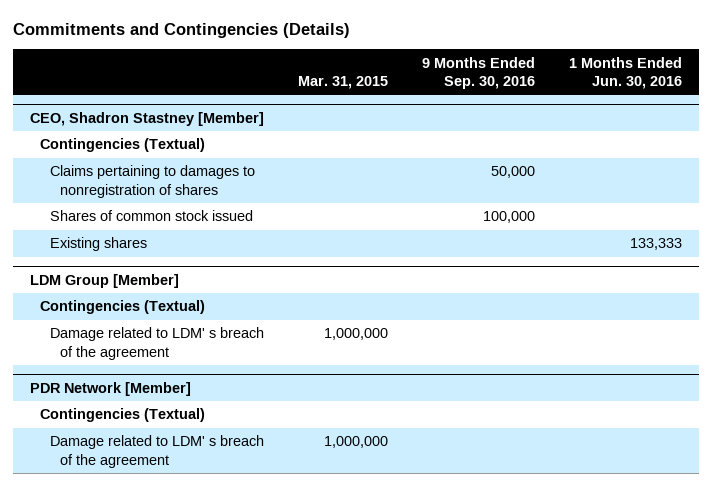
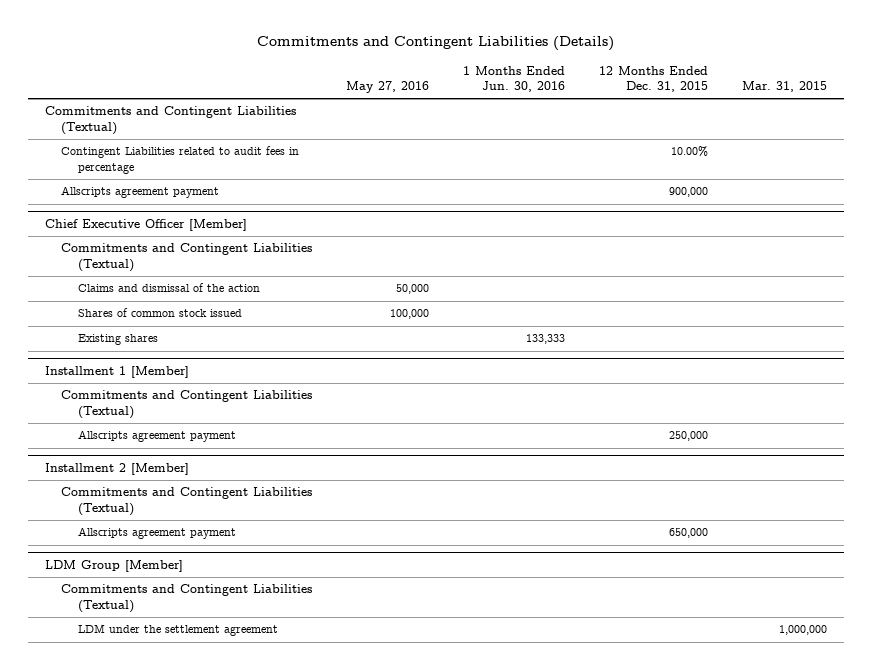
- Commitments and Contingencies (Details)
+ Commitments and Contingent Liabilities (Details)
- | Mar. 31, 2015 | 9 Months Ended Sep. 30, 2016 | 1 Months Ended Jun. 30, 2016
+ | May 27, 2016 | 1 Months Ended Jun. 30, 2016 | 12 Months Ended Dec. 31, 2015 | Mar. 31, 2015
- CEO, Shadron Stastney [Member]
- Contingencies (Textual)
- Claims pertaining to damages to nonregistration of shares | | 50,000 |
+ Commitments and Contingent Liabilities (Textual)
+ Contingent Liabilities related to audit fees in percentage | | | 10.00% |
+ Allscripts agreement payment | | | 900,000 |
+ Chief Executive Officer [Member]
+ Commitments and Contingent Liabilities (Textual)
+ Claims and dismissal of the action | 50,000 | | |
+ Installment 1 [Member]
+ Commitments and Contingent Liabilities (Textual)
+ Allscripts agreement payment | | | 250,000 |
+ Installment 2 [Member]
+ Commitments and Contingent Liabilities (Textual)
+ Allscripts agreement payment | | | 650,000 |
@ LDM Group [Member]
- Contingencies (Textual)
- Damage related to LDM' s breach of the agreement | 1,000,000 | |
- PDR Network [Member]
- Contingencies (Textual)
- Damage related to LDM' s breach of the agreement | 1,000,000 | |
@ LDM Group [Member]
+ Commitments and Contingent Liabilities (Textual)
+ LDM under the settlement agreement | | | | 1,000,000

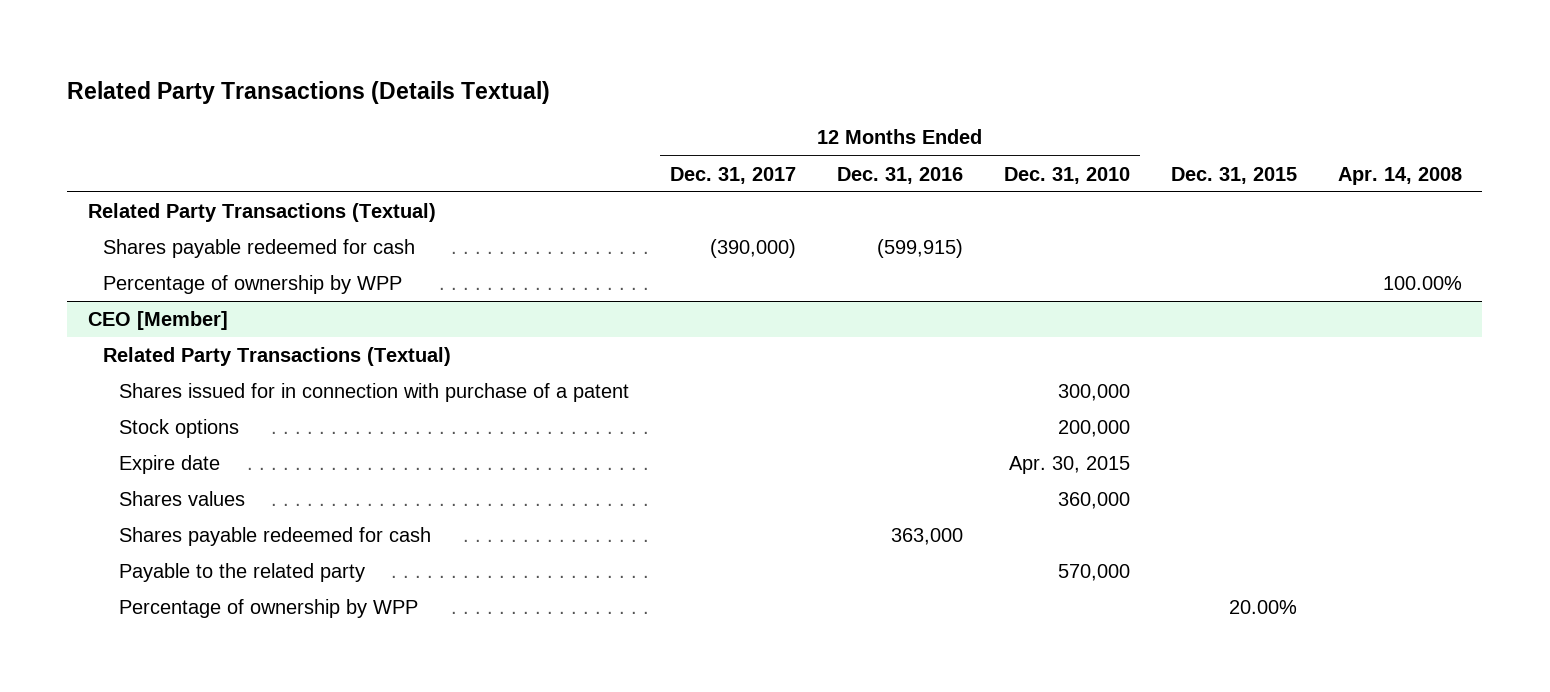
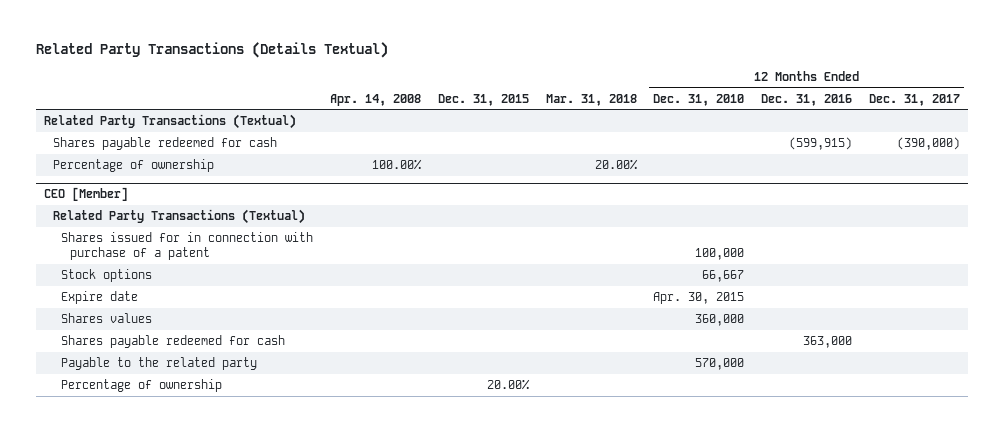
- | 12 Months Ended Dec. 31, 2017 | 12 Months Ended Dec. 31, 2016 | 12 Months Ended Dec. 31, 2010 | Dec. 31, 2015 | Apr. 14, 2008
+ | Apr. 14, 2008 | Dec. 31, 2015 | Mar. 31, 2018 | 12 Months Ended Dec. 31, 2010 | 12 Months Ended Dec. 31, 2016 | 12 Months Ended Dec. 31, 2017
- Percentage of ownership by WPP | | | | | 100.00%
+ Percentage of ownership | 100.00% | | 20.00% | | |
@ CEO [Member]
- Shares issued for in connection with purchase of a patent | | | 300,000 | |
- Stock options | | | 200,000 | |
+ Shares issued for in connection with purchase of a patent | | | | 100,000 | |
+ Stock options | | | | 66,667 | |
- Percentage of ownership by WPP | | | | 20.00% |
+ Percentage of ownership | | 20.00% | | | |

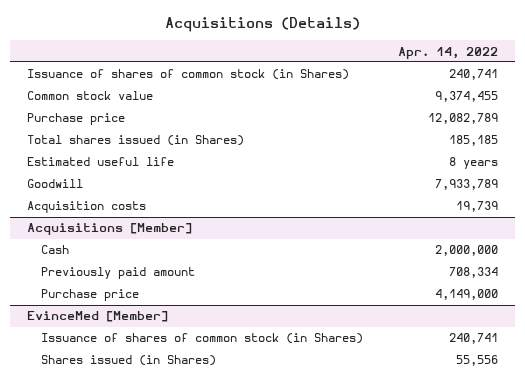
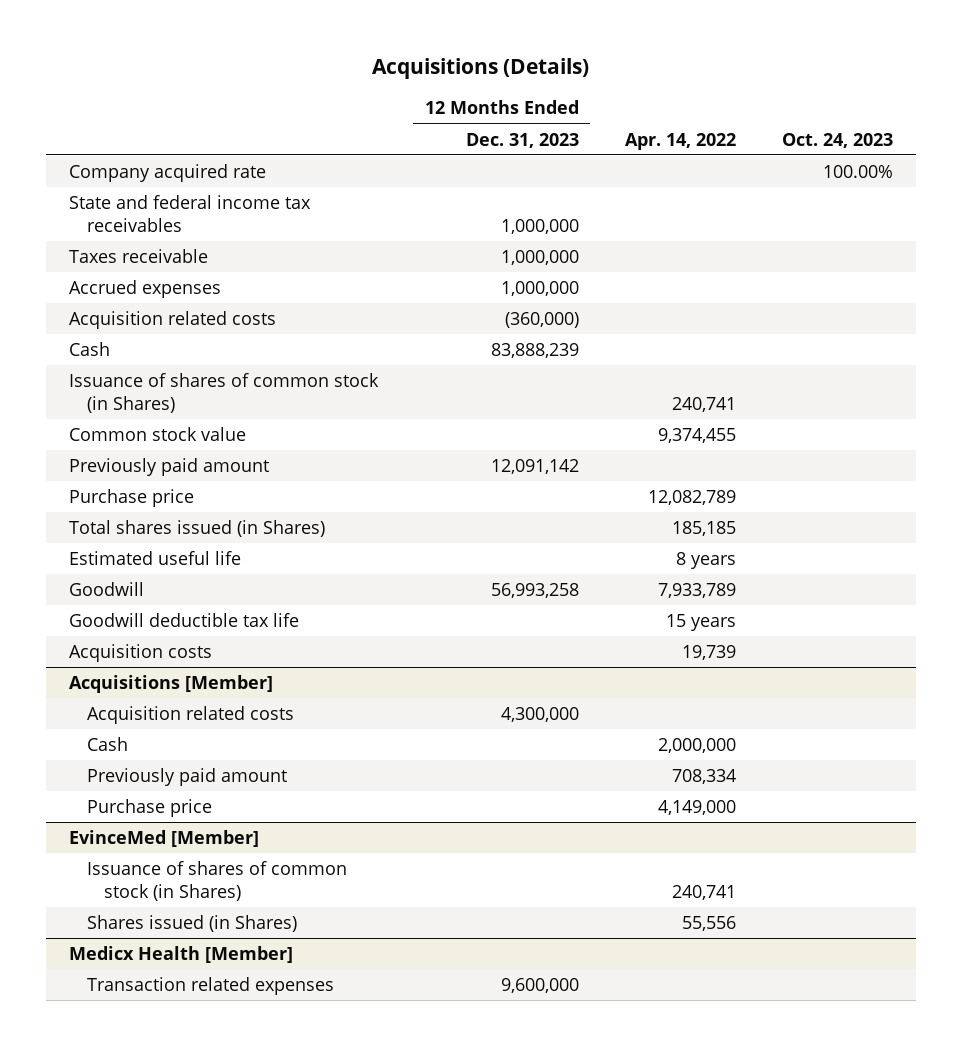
- | Apr. 14, 2022
+ | 12 Months Ended Dec. 31, 2023 | Apr. 14, 2022 | Oct. 24, 2023
+ Company acquired rate | | | 100.00%
+ State and federal income tax receivables | 1,000,000 | |
+ Taxes receivable | 1,000,000 | |
+ Accrued expenses | 1,000,000 | |
+ Acquisition related costs | (360,000) | |
+ Cash | 83,888,239 | |
+ Previously paid amount | 12,091,142 | |
+ Goodwill deductible tax life | | 15 years |
@ Acquisitions [Member]
+ Acquisition related costs | 4,300,000 | |
+ Medicx Health [Member]
+ Transaction related expenses | 9,600,000 | |

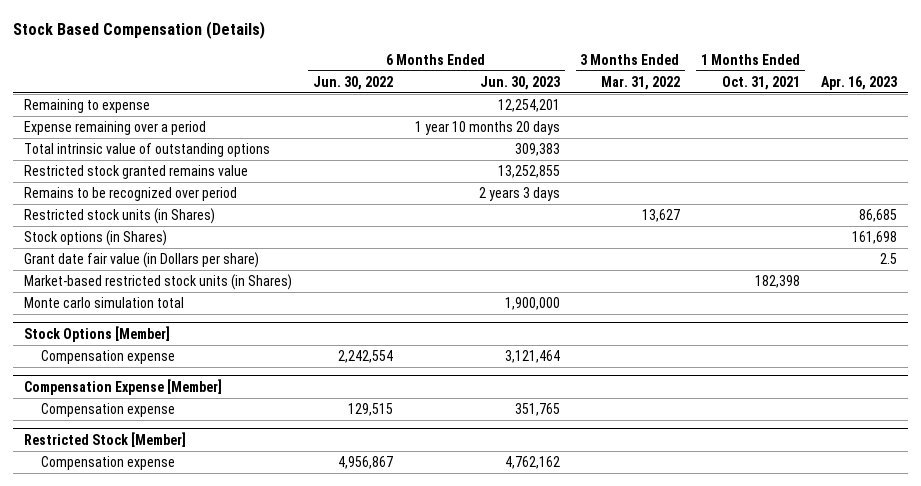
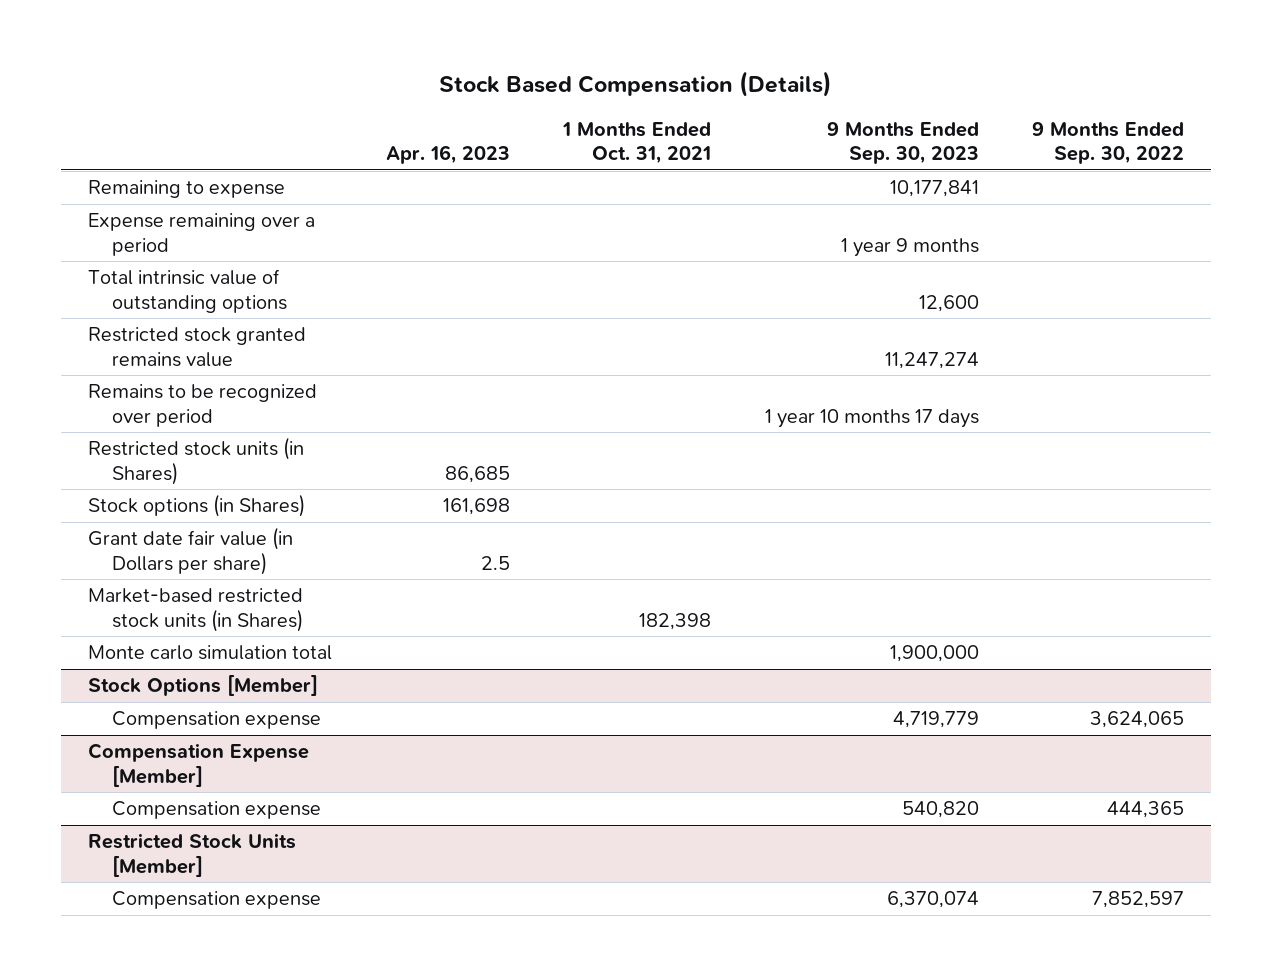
- | 6 Months Ended Jun. 30, 2022 | 6 Months Ended Jun. 30, 2023 | 3 Months Ended Mar. 31, 2022 | 1 Months Ended Oct. 31, 2021 | Apr. 16, 2023
+ | Apr. 16, 2023 | 1 Months Ended Oct. 31, 2021 | 9 Months Ended Sep. 30, 2023 | 9 Months Ended Sep. 30, 2022
- Restricted Stock [Member]
+ Restricted Stock Units [Member]

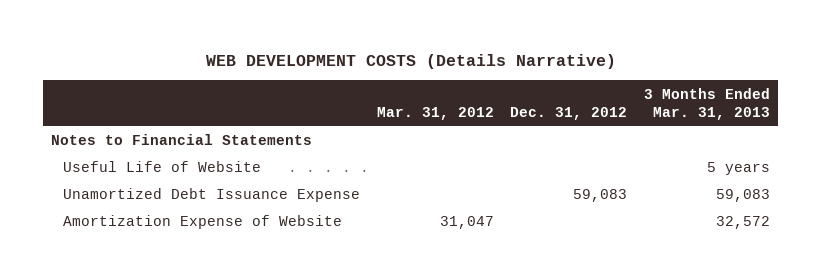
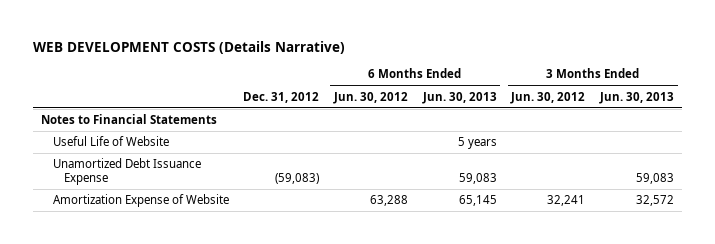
- | Mar. 31, 2012 | Dec. 31, 2012 | 3 Months Ended Mar. 31, 2013
+ | Dec. 31, 2012 | 6 Months Ended Jun. 30, 2012 | 6 Months Ended Jun. 30, 2013 | 3 Months Ended Jun. 30, 2012 | 3 Months Ended Jun. 30, 2013
- Unamortized Debt Issuance Expense | | 59,083 | 59,083
+ Unamortized Debt Issuance Expense | (59,083) | | 59,083 | | 59,083

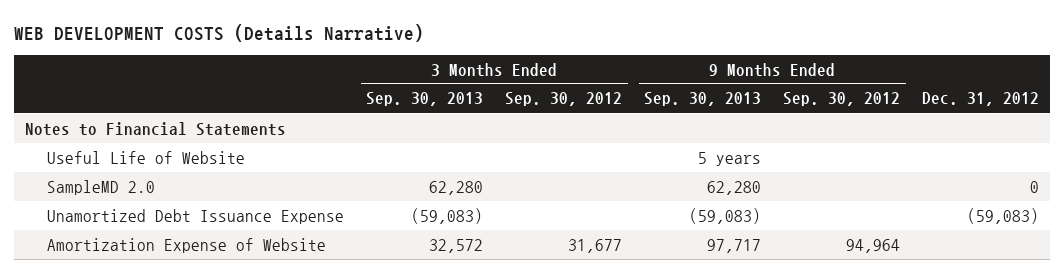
- | Dec. 31, 2012 | 6 Months Ended Jun. 30, 2012 | 6 Months Ended Jun. 30, 2013 | 3 Months Ended Jun. 30, 2012 | 3 Months Ended Jun. 30, 2013
+ | 3 Months Ended Sep. 30, 2013 | 3 Months Ended Sep. 30, 2012 | 9 Months Ended Sep. 30, 2013 | 9 Months Ended Sep. 30, 2012 | Dec. 31, 2012
+ SampleMD 2.0 | 62,280 | | 62,280 | | 0

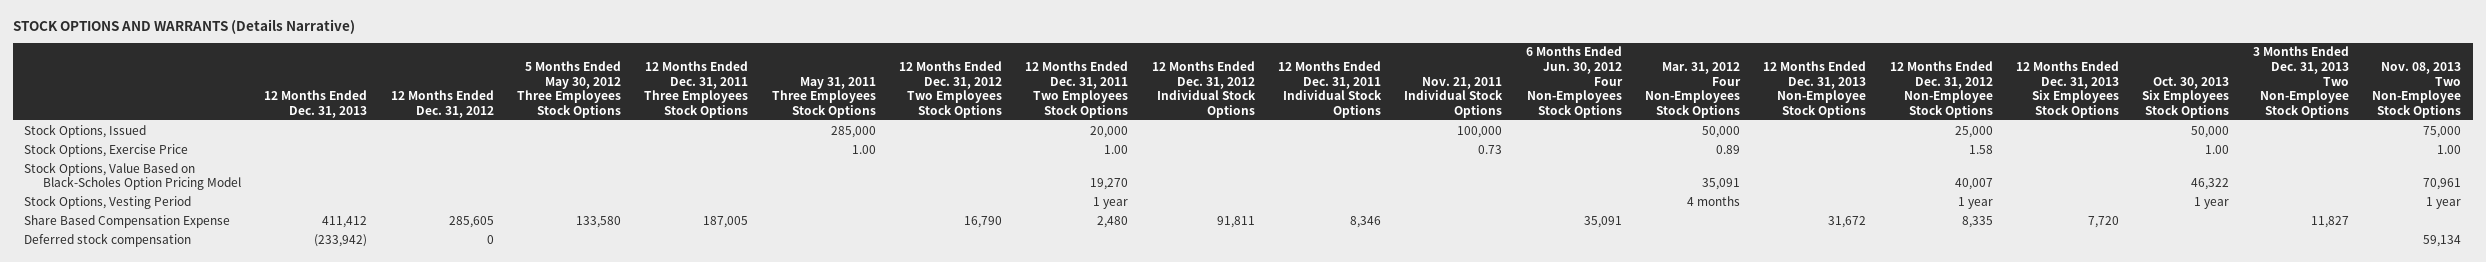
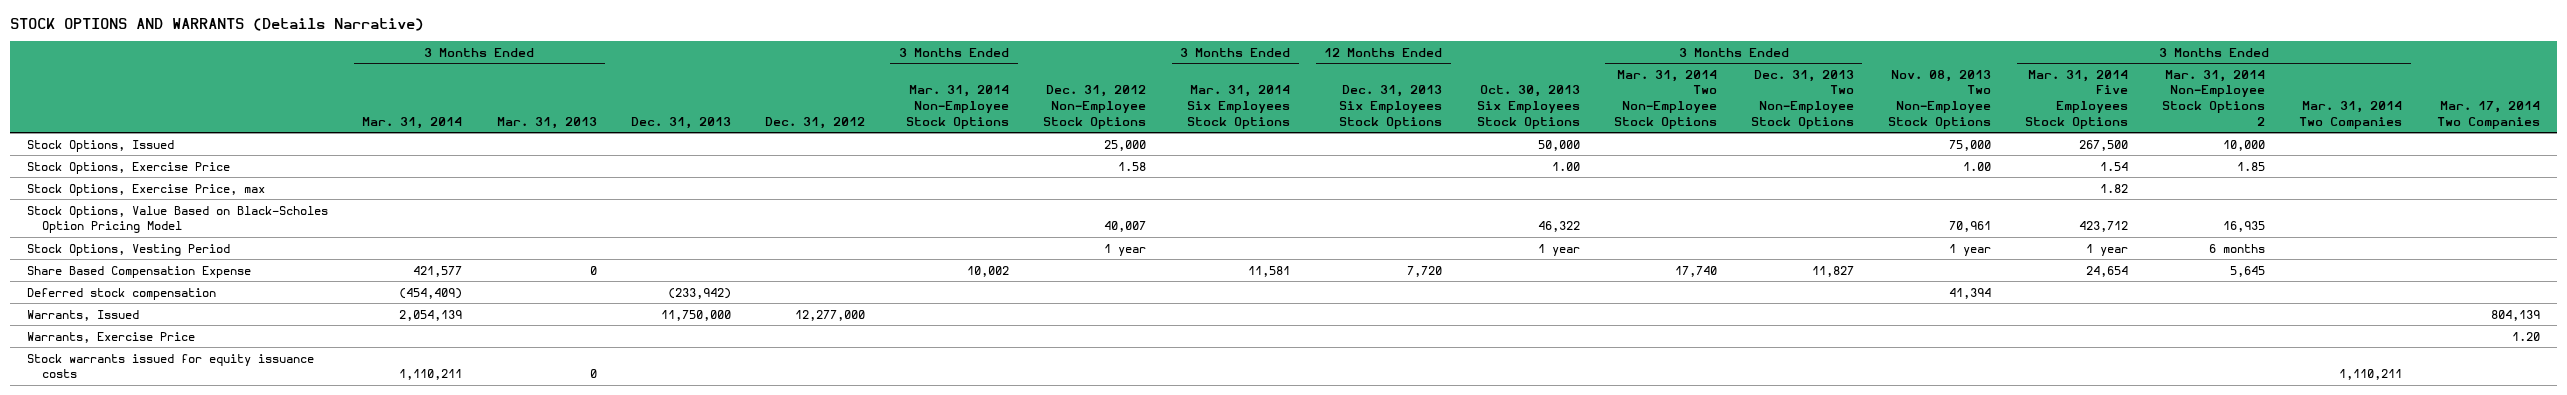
- | 12 Months Ended Dec. 31, 2013 | 12 Months Ended Dec. 31, 2012 | 5 Months Ended May 30, 2012 Three Employees Stock Options | 12 Months Ended Dec. 31, 2011 Three Employees Stock Options | May 31, 2011 Three Employees Stock Options | 12 Months Ended Dec. 31, 2012 Two Employees Stock Options | 12 Months Ended Dec. 31, 2011 Two Employees Stock Options | 12 Months Ended Dec. 31, 2012 Individual Stock Options | 12 Months Ended Dec. 31, 2011 Individual Stock Options | Nov. 21, 2011 Individual Stock Options | 6 Months Ended Jun. 30, 2012 Four Non-Employees Stock Options | Mar. 31, 2012 Four Non-Employees Stock Options | 12 Months Ended Dec. 31, 2013 Non-Employee Stock Options | 12 Months Ended Dec. 31, 2012 Non-Employee Stock Options | 12 Months Ended Dec. 31, 2013 Six Employees Stock Options | Oct. 30, 2013 Six Employees Stock Options | 3 Months Ended Dec. 31, 2013 Two Non-Employee Stock Options | Nov. 08, 2013 Two Non-Employee Stock Options
+ | 3 Months Ended Mar. 31, 2014 | 3 Months Ended Mar. 31, 2013 | Dec. 31, 2013 | Dec. 31, 2012 | 3 Months Ended Mar. 31, 2014 Non-Employee Stock Options | Dec. 31, 2012 Non-Employee Stock Options | 3 Months Ended Mar. 31, 2014 Six Employees Stock Options | 12 Months Ended Dec. 31, 2013 Six Employees Stock Options | Oct. 30, 2013 Six Employees Stock Options | 3 Months Ended Mar. 31, 2014 Two Non-Employee Stock Options | 3 Months Ended Dec. 31, 2013 Two Non-Employee Stock Options | Nov. 08, 2013 Two Non-Employee Stock Options | 3 Months Ended Mar. 31, 2014 Five Employees Stock Options | 3 Months Ended Mar. 31, 2014 Non-Employee Stock Options 2 | 3 Months Ended Mar. 31, 2014 Two Companies | Mar. 17, 2014 Two Companies
+ Stock Options, Exercise Price, max | | | | | | | | | | | | | 1.82 | | |
- Deferred stock compensation | (233,942) | 0 | | | | | | | | | | | | | | | | 59,134
+ Deferred stock compensation | (454,409) | | (233,942) | | | | | | | | | 41,394 | | | |
+ Warrants, Issued | 2,054,139 | | 11,750,000 | 12,277,000 | | | | | | | | | | | | 804,139
+ Warrants, Exercise Price | | | | | | | | | | | | | | | | 1.20
+ Stock warrants issued for equity issuance costs | 1,110,211 | 0 | | | | | | | | | | | | | 1,110,211 |

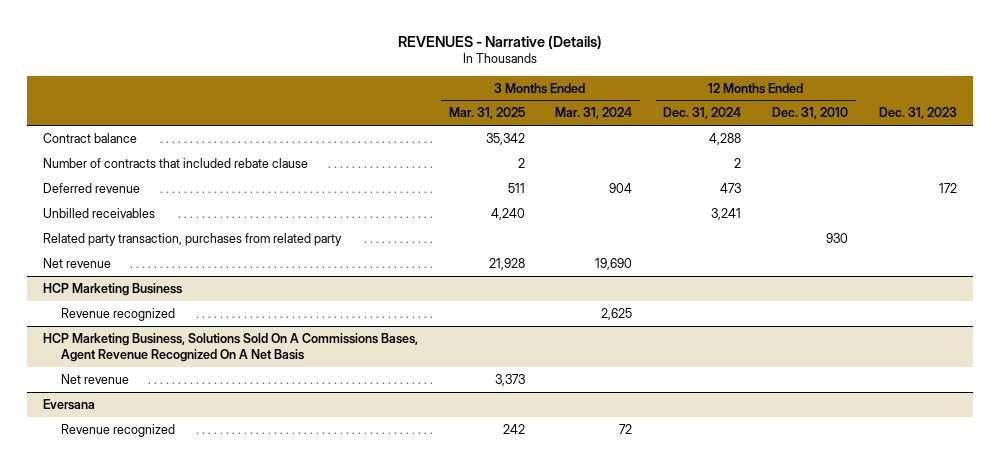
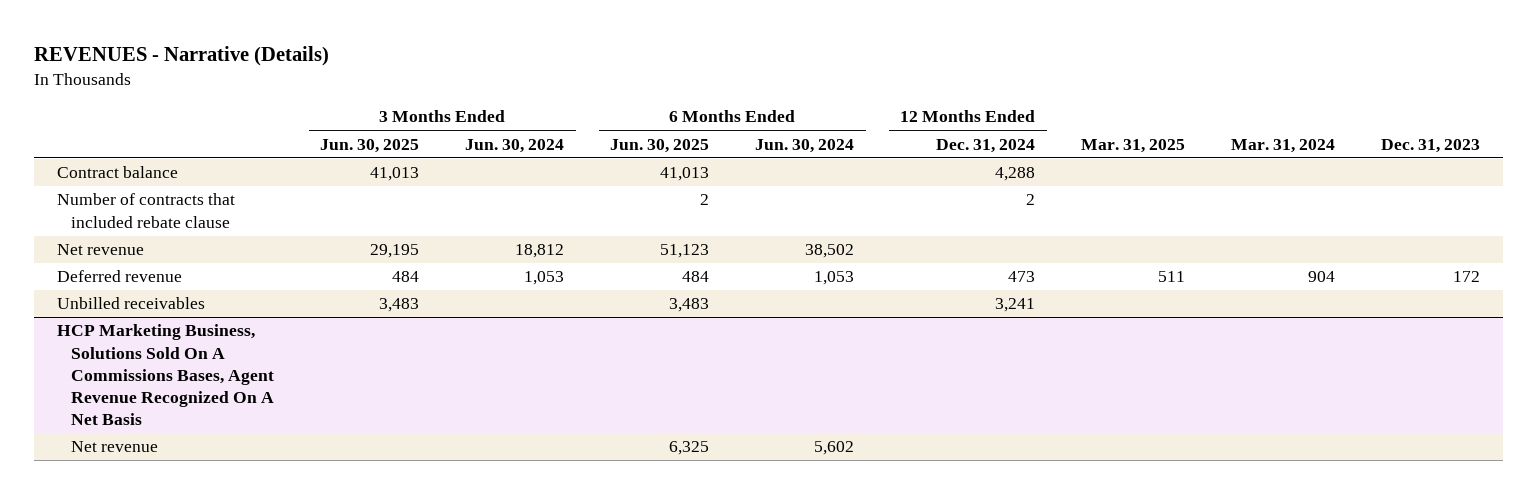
- | 3 Months Ended Mar. 31, 2025 | 3 Months Ended Mar. 31, 2024 | 12 Months Ended Dec. 31, 2024 | 12 Months Ended Dec. 31, 2010 | Dec. 31, 2023
+ | 3 Months Ended Jun. 30, 2025 | 3 Months Ended Jun. 30, 2024 | 6 Months Ended Jun. 30, 2025 | 6 Months Ended Jun. 30, 2024 | 12 Months Ended Dec. 31, 2024 | Mar. 31, 2025 | Mar. 31, 2024 | Dec. 31, 2023
moved up: Net revenue | 29,195 | 18,812 | 51,123 | 38,502 | | | |
- Related party transaction, purchases from related party | | | | 930 |
- HCP Marketing Business
- Revenue recognized | | 2,625 | | |
- Eversana
- Revenue recognized | 242 | 72 | | |

